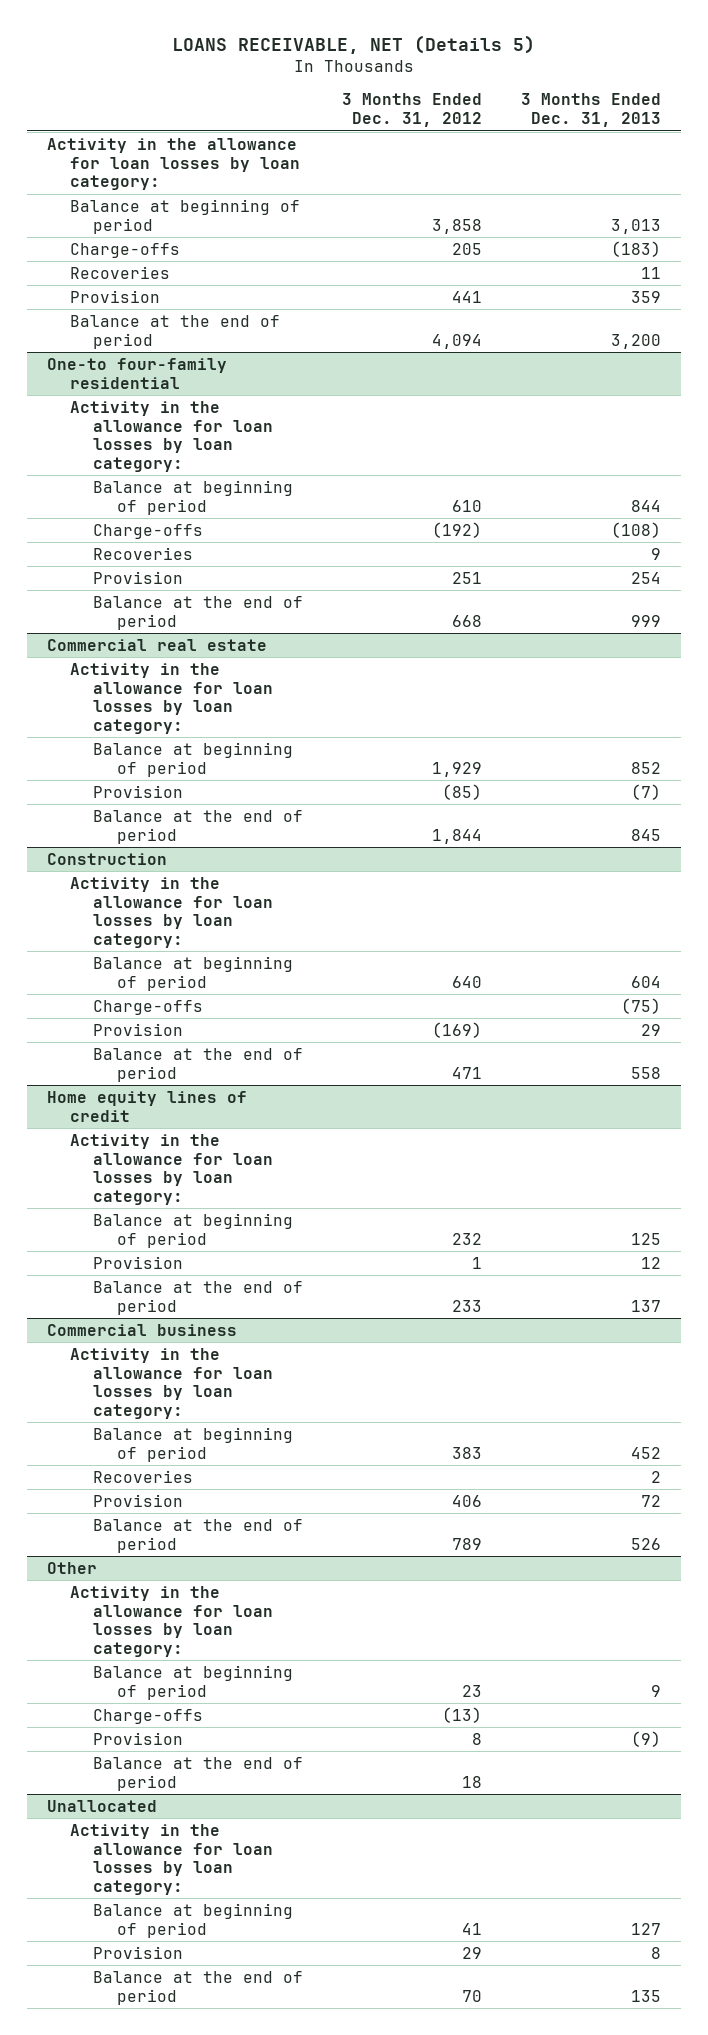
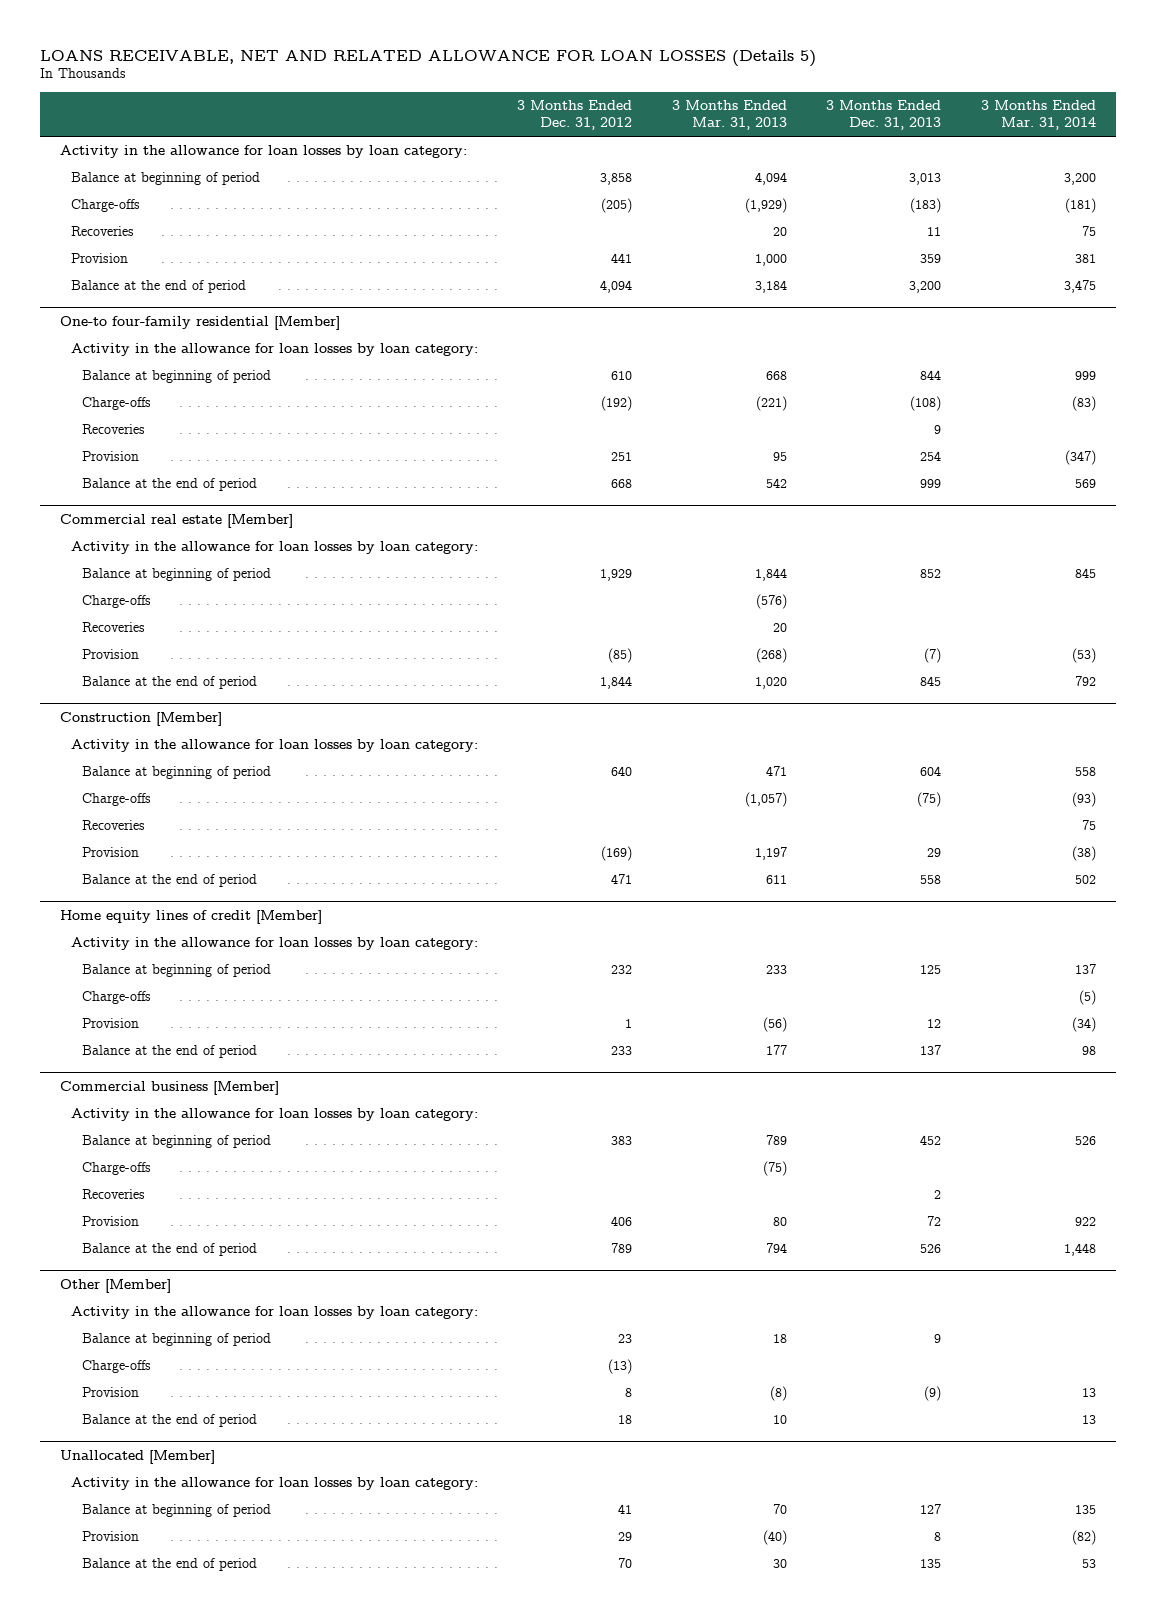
- LOANS RECEIVABLE, NET (Details 5)
+ LOANS RECEIVABLE, NET AND RELATED ALLOWANCE FOR LOAN LOSSES (Details 5)
- | 3 Months Ended Dec. 31, 2012 | 3 Months Ended Dec. 31, 2013
+ | 3 Months Ended Dec. 31, 2012 | 3 Months Ended Mar. 31, 2013 | 3 Months Ended Dec. 31, 2013 | 3 Months Ended Mar. 31, 2014
- Charge-offs | 205 | (183)
+ Charge-offs | (205) | (1,929) | (183) | (181)
- One-to four-family residential
+ One-to four-family residential [Member]
- Commercial real estate
+ Commercial real estate [Member]
+ Charge-offs | | (576) | |
+ Recoveries | | 20 | |
- Construction
+ Construction [Member]
+ Recoveries | | | | 75
- Home equity lines of credit
+ Home equity lines of credit [Member]
+ Charge-offs | | | | (5)
- Commercial business
+ Commercial business [Member]
+ Charge-offs | | (75) | |
- Other
+ Other [Member]
- Unallocated
+ Unallocated [Member]

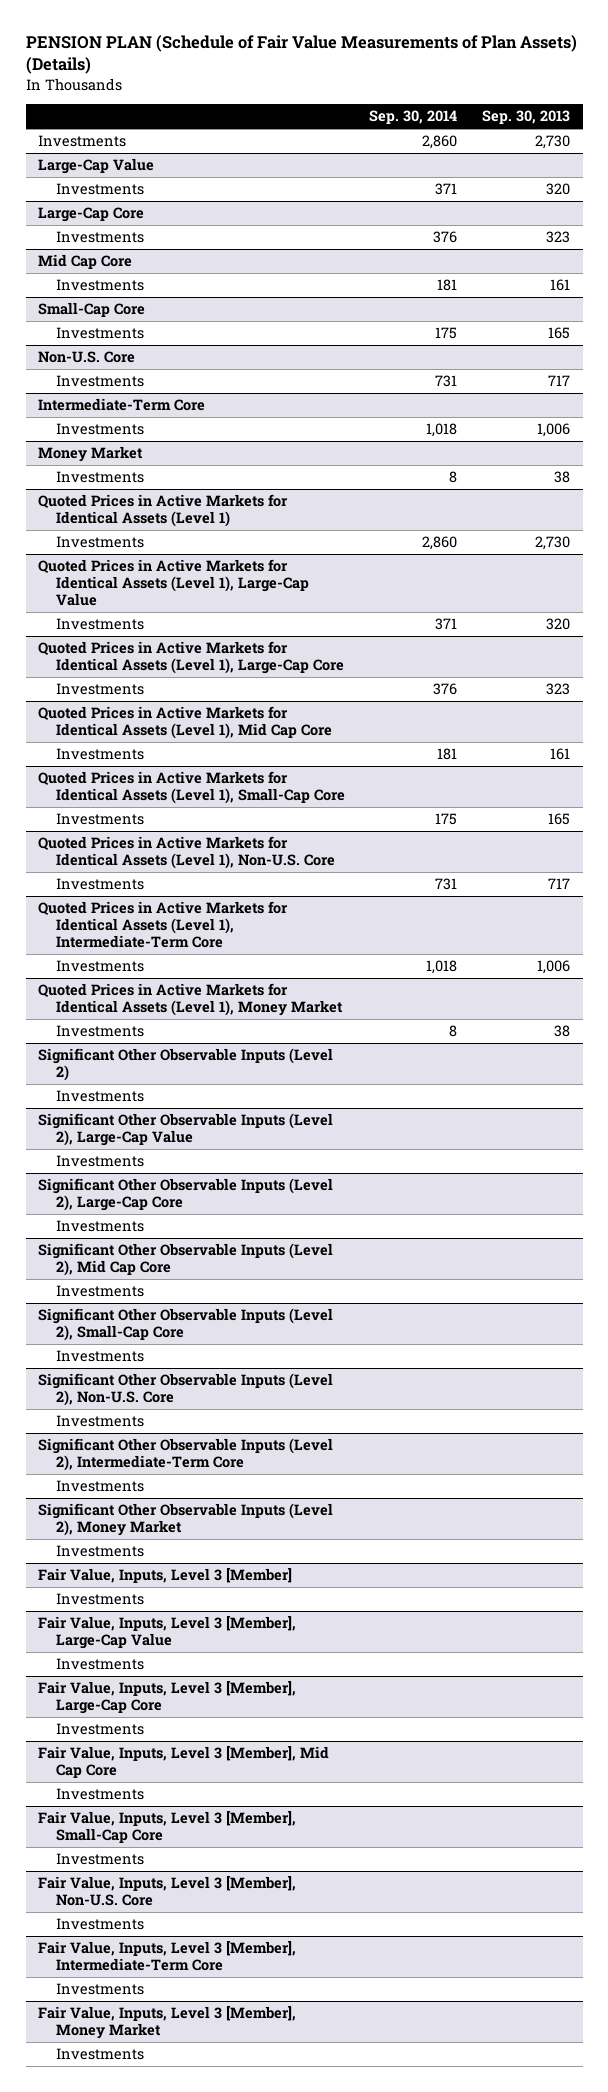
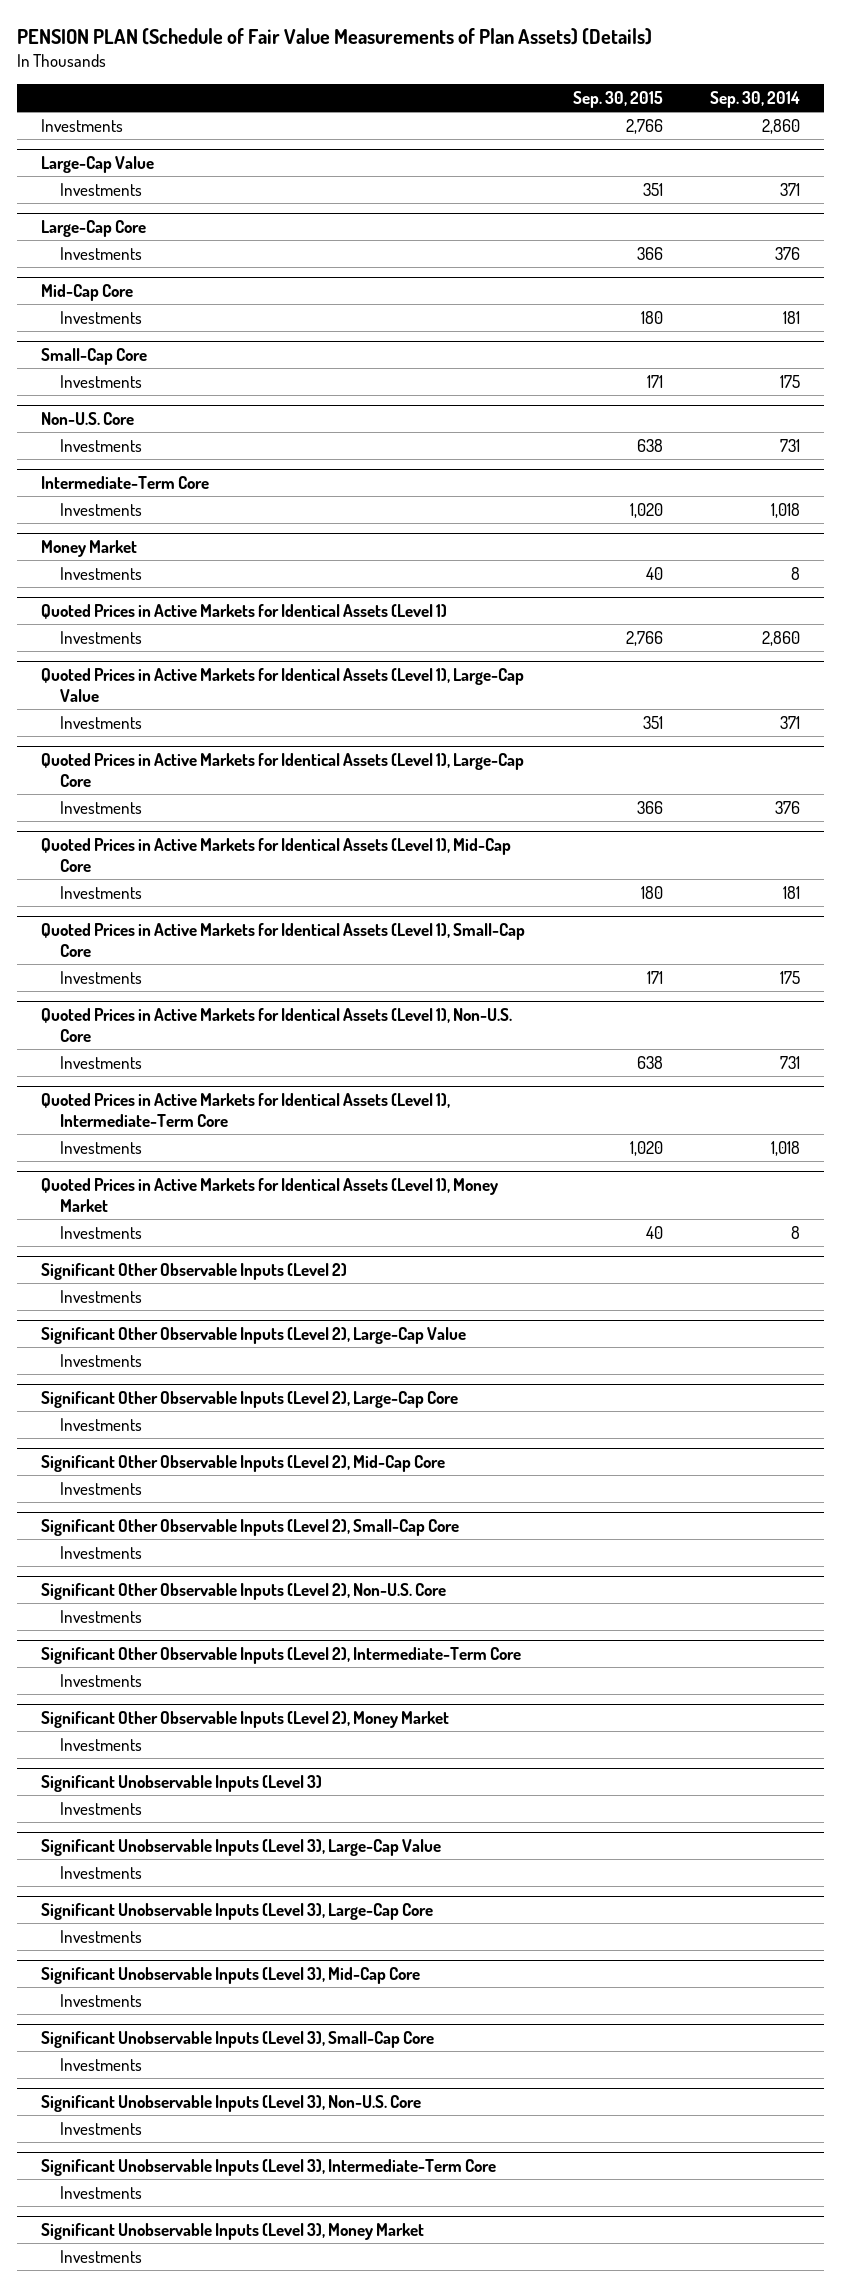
- | Sep. 30, 2014 | Sep. 30, 2013
+ | Sep. 30, 2015 | Sep. 30, 2014
- Mid Cap Core
+ Mid-Cap Core
- Quoted Prices in Active Markets for Identical Assets (Level 1), Mid Cap Core
+ Quoted Prices in Active Markets for Identical Assets (Level 1), Mid-Cap Core
- Significant Other Observable Inputs (Level 2), Mid Cap Core
+ Significant Other Observable Inputs (Level 2), Mid-Cap Core
- Fair Value, Inputs, Level 3 [Member]
+ Significant Unobservable Inputs (Level 3)
- Fair Value, Inputs, Level 3 [Member], Large-Cap Value
+ Significant Unobservable Inputs (Level 3), Large-Cap Value
- Fair Value, Inputs, Level 3 [Member], Large-Cap Core
+ Significant Unobservable Inputs (Level 3), Large-Cap Core
- Fair Value, Inputs, Level 3 [Member], Mid Cap Core
+ Significant Unobservable Inputs (Level 3), Mid-Cap Core
- Fair Value, Inputs, Level 3 [Member], Small-Cap Core
+ Significant Unobservable Inputs (Level 3), Small-Cap Core
- Fair Value, Inputs, Level 3 [Member], Non-U.S. Core
+ Significant Unobservable Inputs (Level 3), Non-U.S. Core
- Fair Value, Inputs, Level 3 [Member], Intermediate-Term Core
+ Significant Unobservable Inputs (Level 3), Intermediate-Term Core
- Fair Value, Inputs, Level 3 [Member], Money Market
+ Significant Unobservable Inputs (Level 3), Money Market

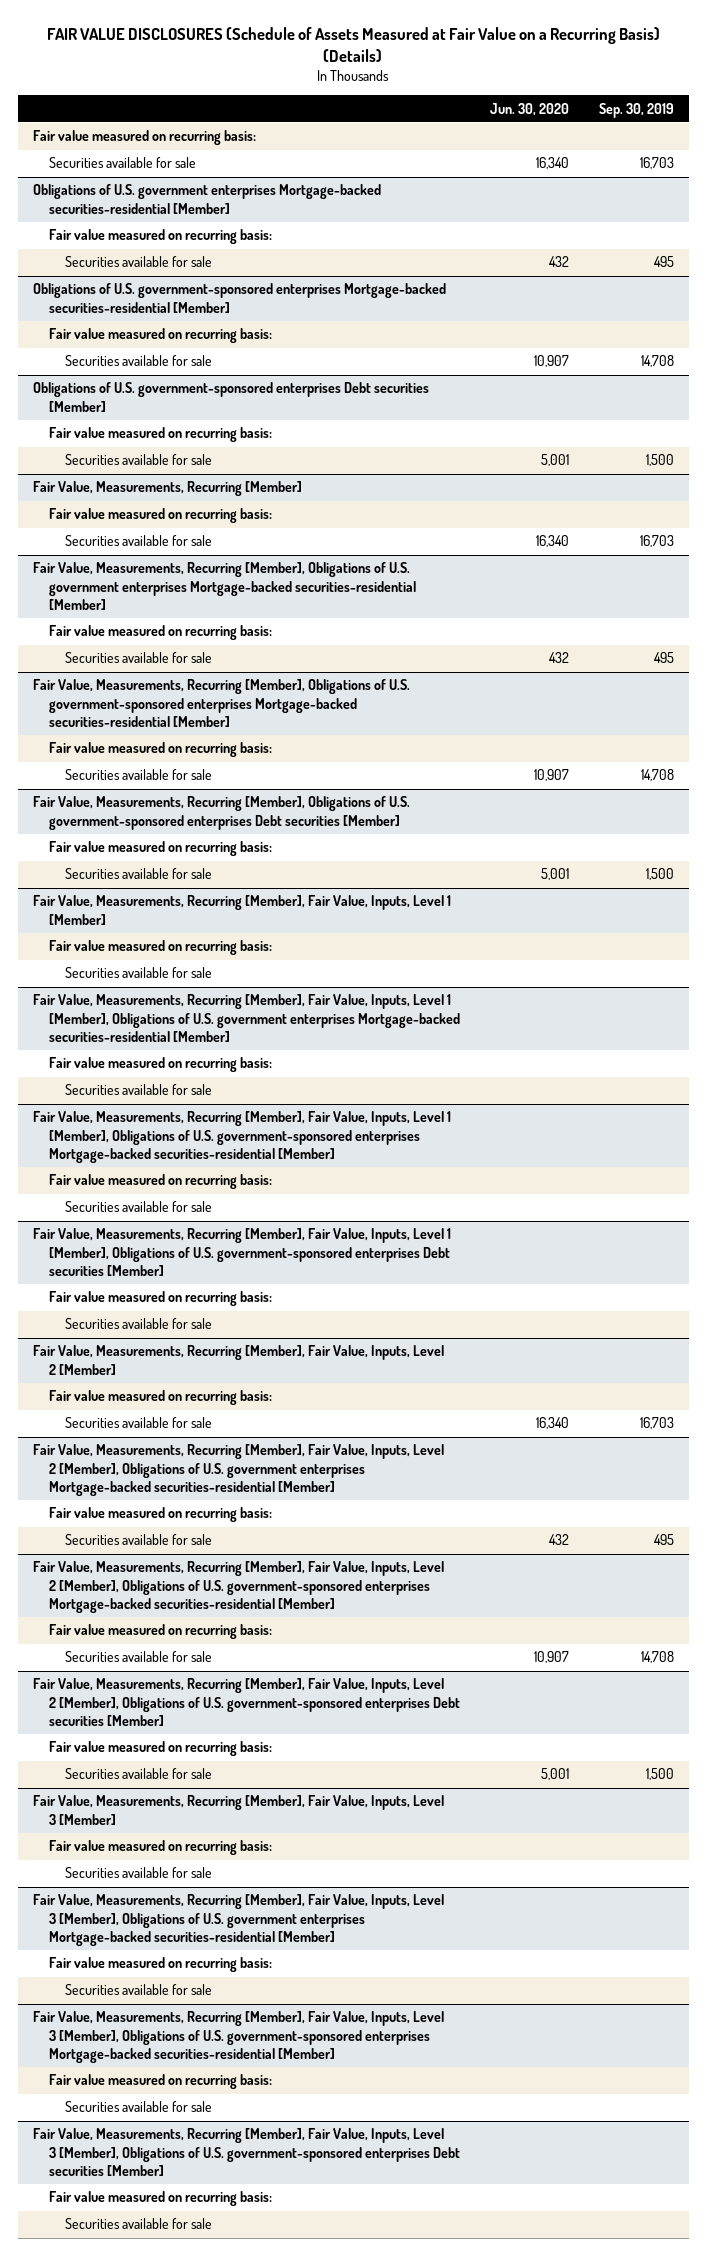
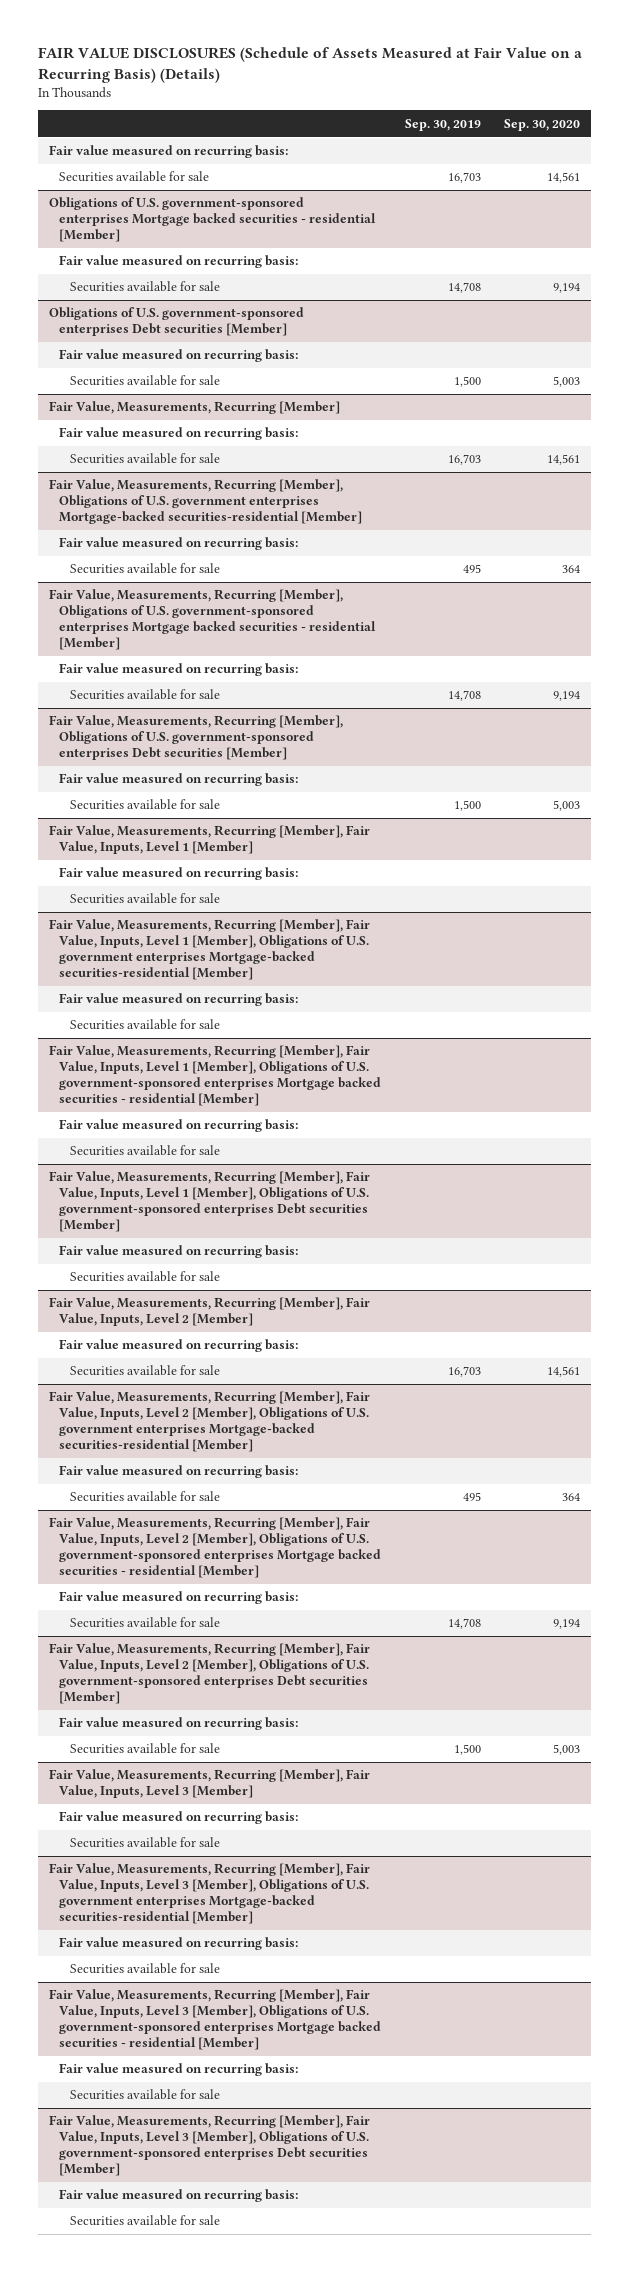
- | Jun. 30, 2020 | Sep. 30, 2019
+ | Sep. 30, 2019 | Sep. 30, 2020
- Obligations of U.S. government enterprises Mortgage-backed securities-residential [Member]
- Fair value measured on recurring basis:
- Securities available for sale | 432 | 495
- Obligations of U.S. government-sponsored enterprises Mortgage-backed securities-residential [Member]
+ Obligations of U.S. government-sponsored enterprises Mortgage backed securities - residential [Member]
- Fair Value, Measurements, Recurring [Member], Obligations of U.S. government-sponsored enterprises Mortgage-backed securities-residential [Member]
+ Fair Value, Measurements, Recurring [Member], Obligations of U.S. government-sponsored enterprises Mortgage backed securities - residential [Member]
- Fair Value, Measurements, Recurring [Member], Fair Value, Inputs, Level 1 [Member], Obligations of U.S. government-sponsored enterprises Mortgage-backed securities-residential [Member]
+ Fair Value, Measurements, Recurring [Member], Fair Value, Inputs, Level 1 [Member], Obligations of U.S. government-sponsored enterprises Mortgage backed securities - residential [Member]
- Fair Value, Measurements, Recurring [Member], Fair Value, Inputs, Level 2 [Member], Obligations of U.S. government-sponsored enterprises Mortgage-backed securities-residential [Member]
+ Fair Value, Measurements, Recurring [Member], Fair Value, Inputs, Level 2 [Member], Obligations of U.S. government-sponsored enterprises Mortgage backed securities - residential [Member]
- Fair Value, Measurements, Recurring [Member], Fair Value, Inputs, Level 3 [Member], Obligations of U.S. government-sponsored enterprises Mortgage-backed securities-residential [Member]
+ Fair Value, Measurements, Recurring [Member], Fair Value, Inputs, Level 3 [Member], Obligations of U.S. government-sponsored enterprises Mortgage backed securities - residential [Member]

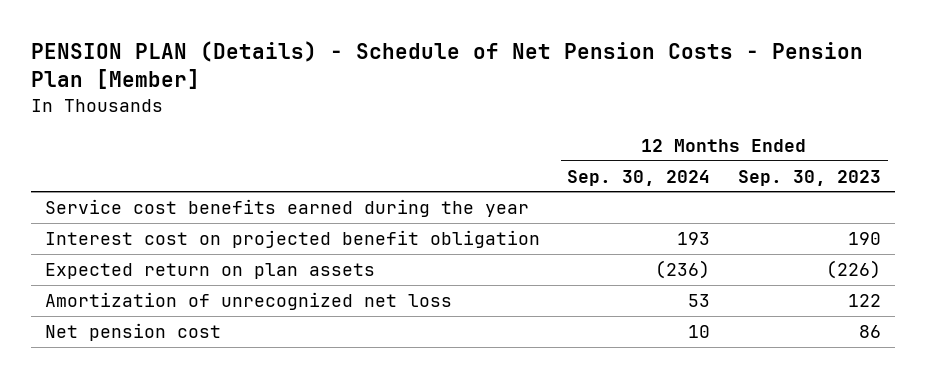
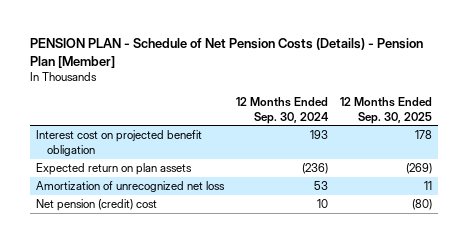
- PENSION PLAN (Details) - Schedule of Net Pension Costs - Pension Plan [Member]
+ PENSION PLAN - Schedule of Net Pension Costs (Details) - Pension Plan [Member]
- | 12 Months Ended Sep. 30, 2024 | 12 Months Ended Sep. 30, 2023
+ | 12 Months Ended Sep. 30, 2024 | 12 Months Ended Sep. 30, 2025
- Service cost benefits earned during the year
- Net pension cost | 10 | 86
+ Net pension (credit) cost | 10 | (80)

